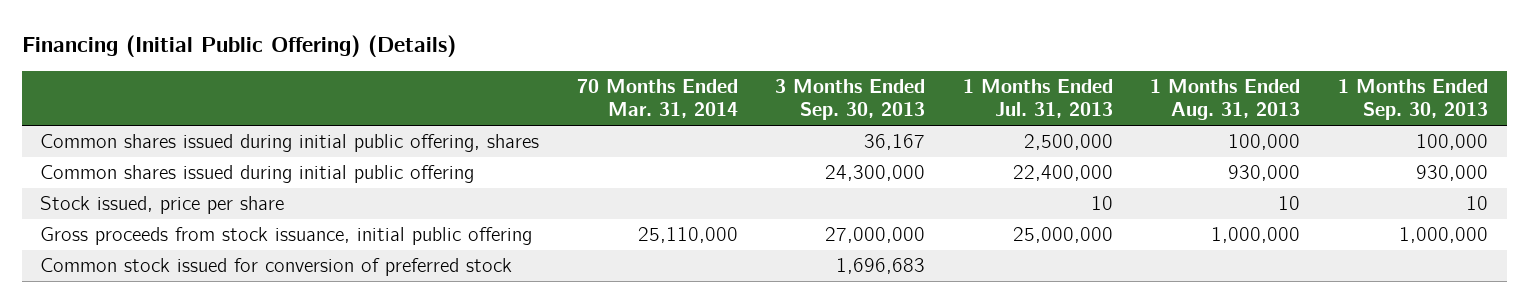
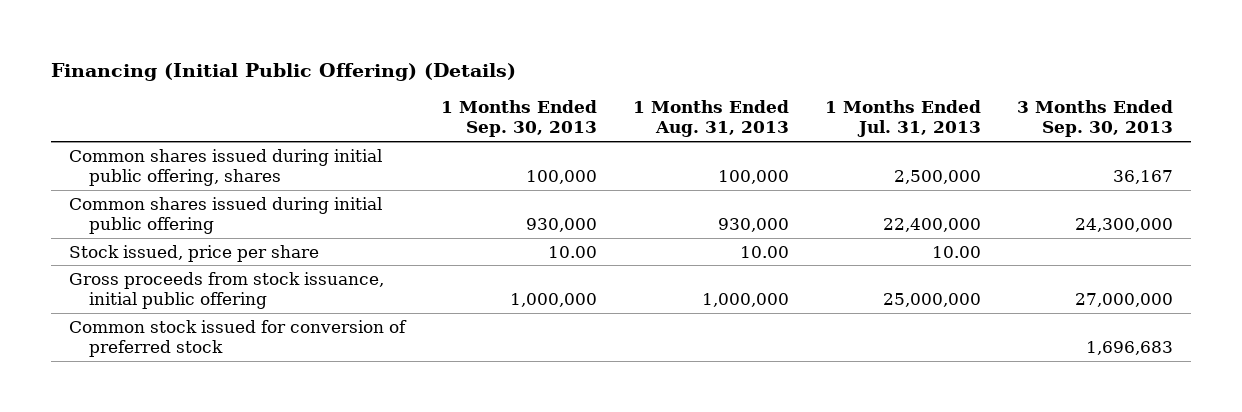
- | 70 Months Ended Mar. 31, 2014 | 3 Months Ended Sep. 30, 2013 | 1 Months Ended Jul. 31, 2013 | 1 Months Ended Aug. 31, 2013 | 1 Months Ended Sep. 30, 2013
+ | 1 Months Ended Sep. 30, 2013 | 1 Months Ended Aug. 31, 2013 | 1 Months Ended Jul. 31, 2013 | 3 Months Ended Sep. 30, 2013
- Stock issued, price per share | | | 10 | 10 | 10
+ Stock issued, price per share | 10.00 | 10.00 | 10.00 |

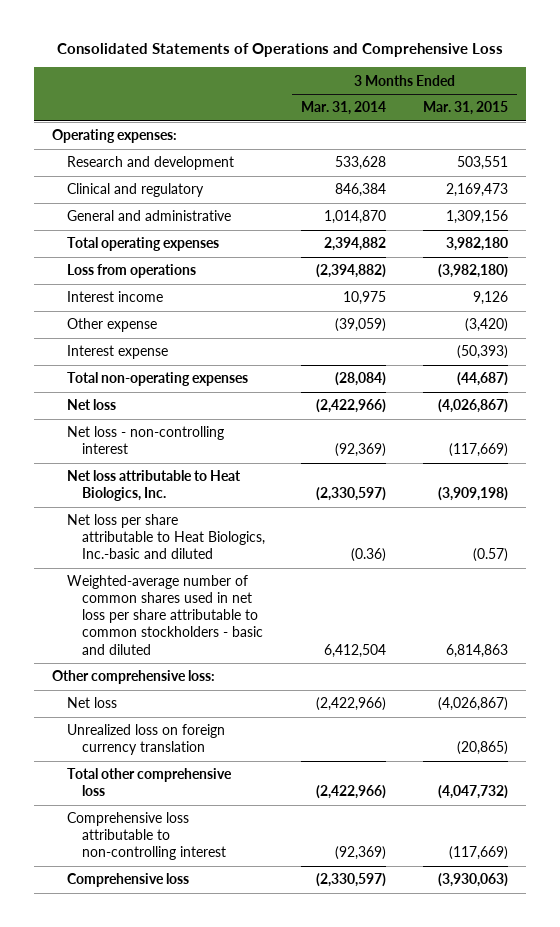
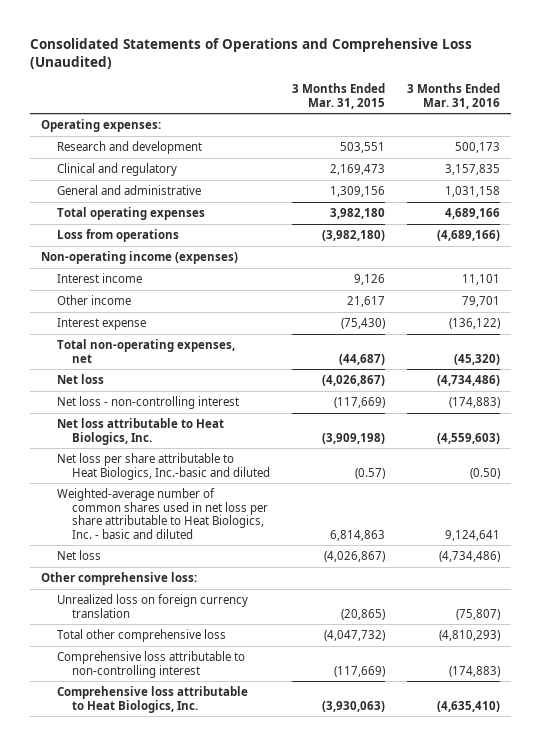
- Consolidated Statements of Operations and Comprehensive Loss
+ Consolidated Statements of Operations and Comprehensive Loss (Unaudited)
- | 3 Months Ended Mar. 31, 2014 | 3 Months Ended Mar. 31, 2015
+ | 3 Months Ended Mar. 31, 2015 | 3 Months Ended Mar. 31, 2016
+ Non-operating income (expenses)
- Other expense | (39,059) | (3,420)
- Interest expense | | (50,393)
- Total non-operating expenses | (28,084) | (44,687)
+ Other income | 21,617 | 79,701
+ Interest expense | (75,430) | (136,122)
+ Total non-operating expenses, net | (44,687) | (45,320)
- Weighted-average number of common shares used in net loss per share attributable to common stockholders - basic and diluted | 6,412,504 | 6,814,863
+ Weighted-average number of common shares used in net loss per share attributable to Heat Biologics, Inc. - basic and diluted | 6,814,863 | 9,124,641
moved down: Other comprehensive loss:
- Comprehensive loss | (2,330,597) | (3,930,063)
+ Comprehensive loss attributable to Heat Biologics, Inc. | (3,930,063) | (4,635,410)

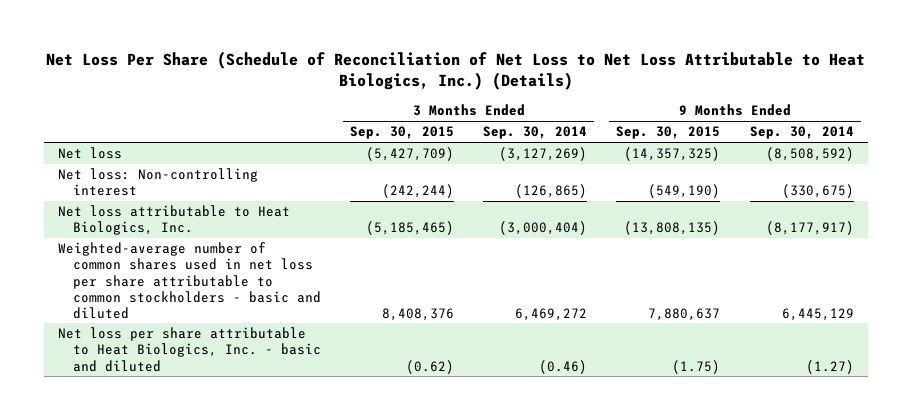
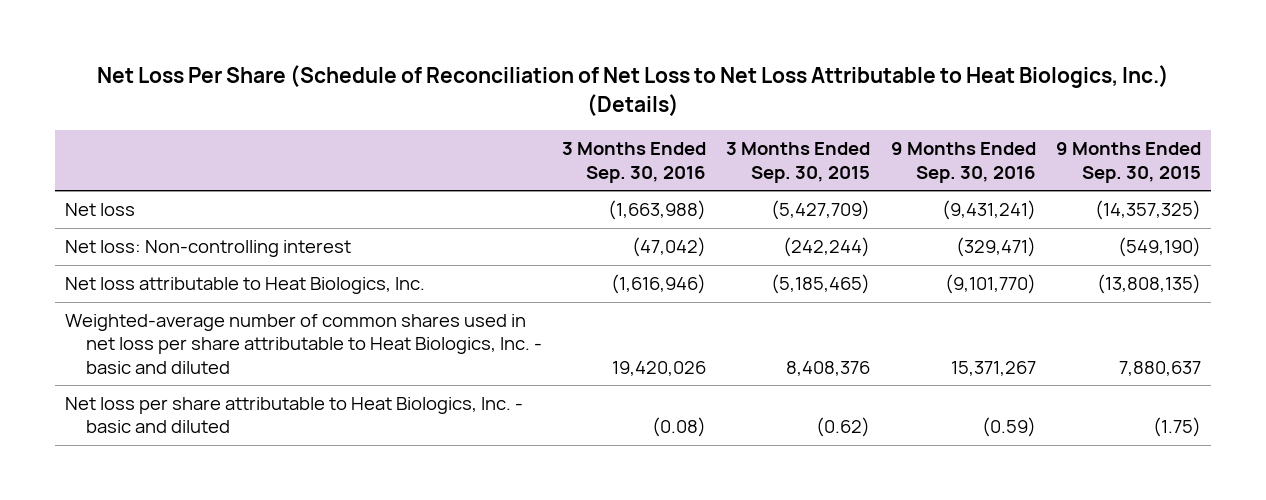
- | 3 Months Ended Sep. 30, 2015 | 3 Months Ended Sep. 30, 2014 | 9 Months Ended Sep. 30, 2015 | 9 Months Ended Sep. 30, 2014
+ | 3 Months Ended Sep. 30, 2016 | 3 Months Ended Sep. 30, 2015 | 9 Months Ended Sep. 30, 2016 | 9 Months Ended Sep. 30, 2015
- Weighted-average number of common shares used in net loss per share attributable to common stockholders - basic and diluted | 8,408,376 | 6,469,272 | 7,880,637 | 6,445,129
+ Weighted-average number of common shares used in net loss per share attributable to Heat Biologics, Inc. - basic and diluted | 19,420,026 | 8,408,376 | 15,371,267 | 7,880,637

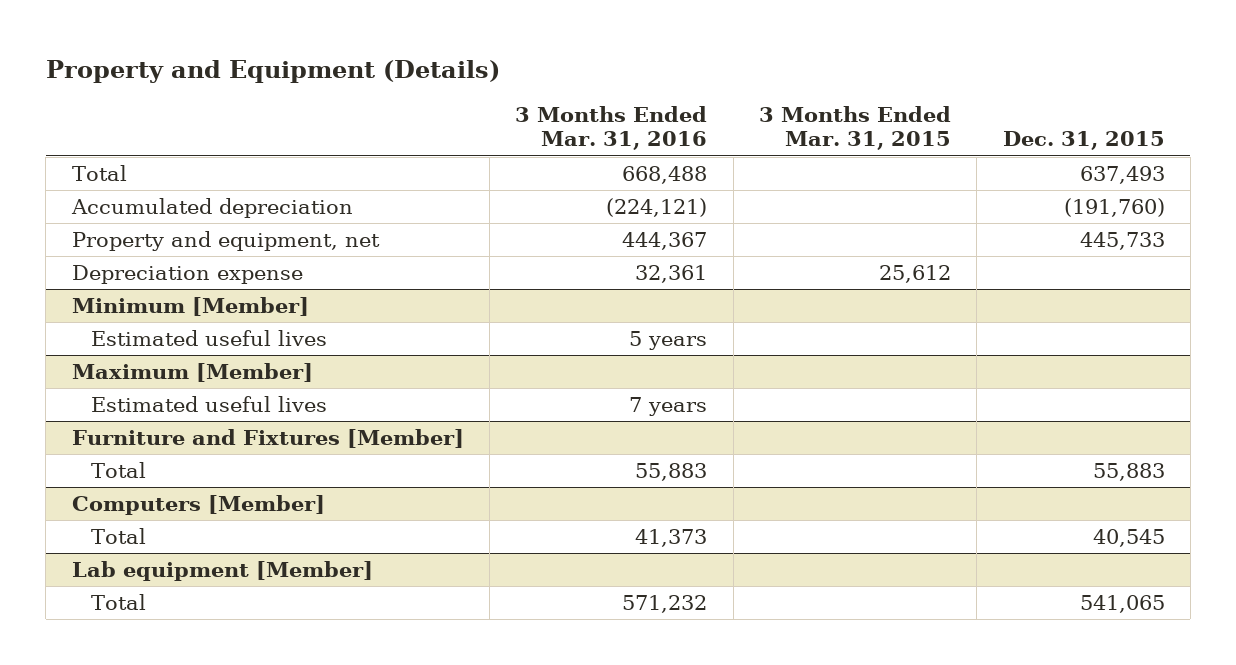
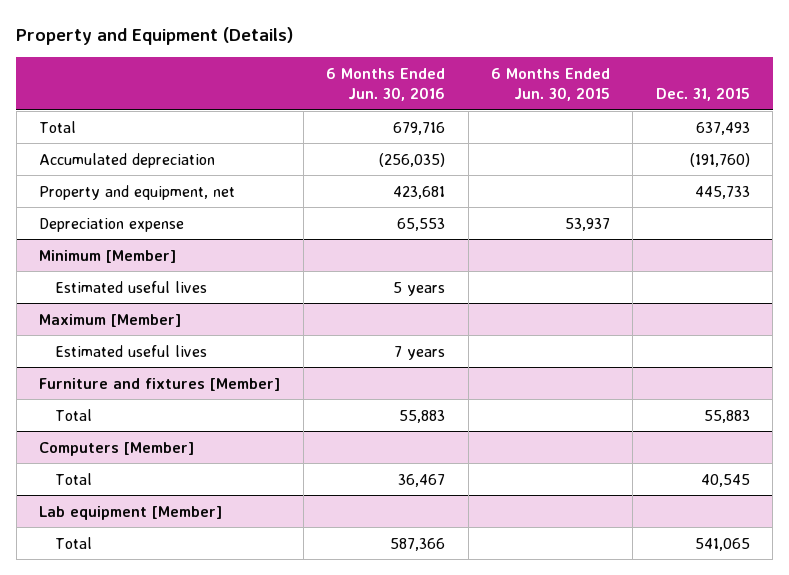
- | 3 Months Ended Mar. 31, 2016 | 3 Months Ended Mar. 31, 2015 | Dec. 31, 2015
+ | 6 Months Ended Jun. 30, 2016 | 6 Months Ended Jun. 30, 2015 | Dec. 31, 2015
- Furniture and Fixtures [Member]
+ Furniture and fixtures [Member]

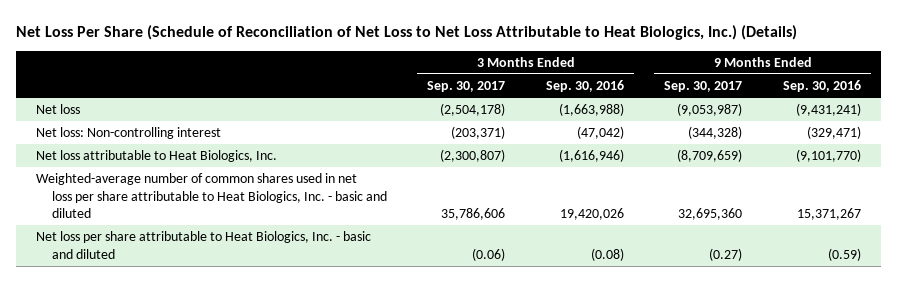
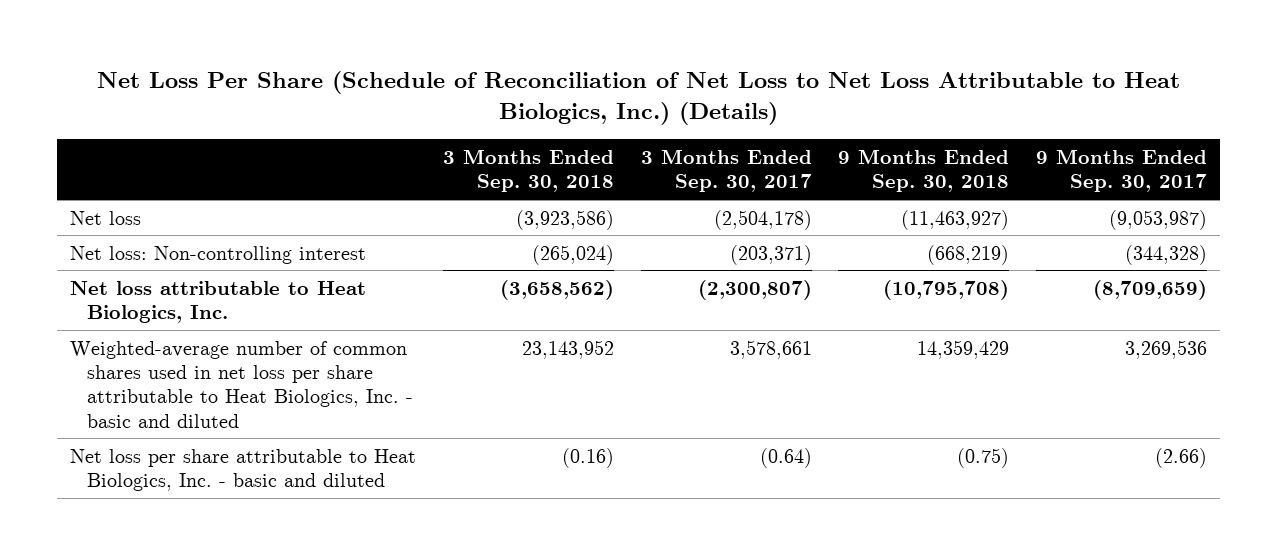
- | 3 Months Ended Sep. 30, 2017 | 3 Months Ended Sep. 30, 2016 | 9 Months Ended Sep. 30, 2017 | 9 Months Ended Sep. 30, 2016
+ | 3 Months Ended Sep. 30, 2018 | 3 Months Ended Sep. 30, 2017 | 9 Months Ended Sep. 30, 2018 | 9 Months Ended Sep. 30, 2017
- Weighted-average number of common shares used in net loss per share attributable to Heat Biologics, Inc. - basic and diluted | 35,786,606 | 19,420,026 | 32,695,360 | 15,371,267
- Net loss per share attributable to Heat Biologics, Inc. - basic and diluted | (0.06) | (0.08) | (0.27) | (0.59)
+ Weighted-average number of common shares used in net loss per share attributable to Heat Biologics, Inc. - basic and diluted | 23,143,952 | 3,578,661 | 14,359,429 | 3,269,536
+ Net loss per share attributable to Heat Biologics, Inc. - basic and diluted | (0.16) | (0.64) | (0.75) | (2.66)

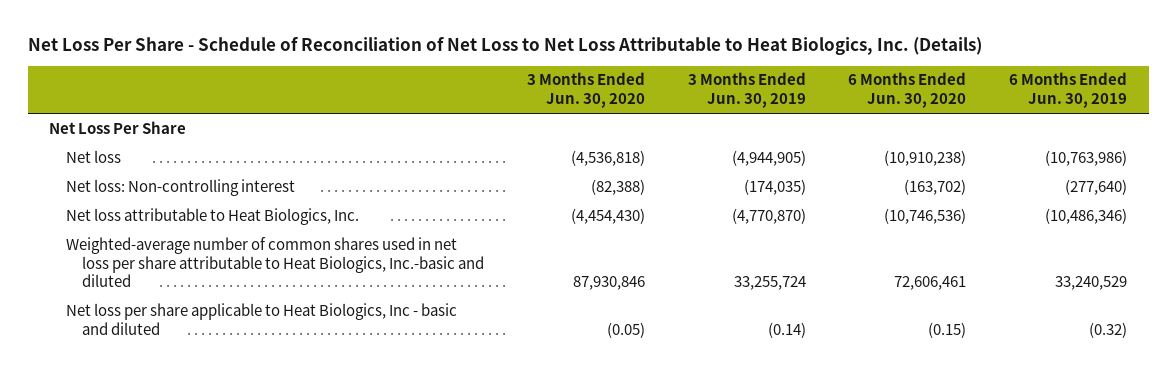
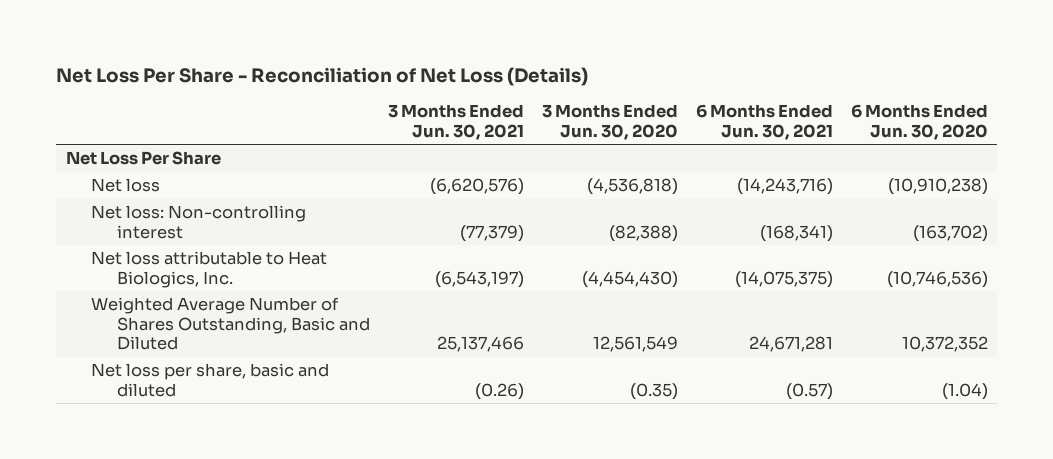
- Net Loss Per Share - Schedule of Reconciliation of Net Loss to Net Loss Attributable to Heat Biologics, Inc. (Details)
+ Net Loss Per Share - Reconciliation of Net Loss (Details)
- | 3 Months Ended Jun. 30, 2020 | 3 Months Ended Jun. 30, 2019 | 6 Months Ended Jun. 30, 2020 | 6 Months Ended Jun. 30, 2019
+ | 3 Months Ended Jun. 30, 2021 | 3 Months Ended Jun. 30, 2020 | 6 Months Ended Jun. 30, 2021 | 6 Months Ended Jun. 30, 2020
- Weighted-average number of common shares used in net loss per share attributable to Heat Biologics, Inc.-basic and diluted | 87,930,846 | 33,255,724 | 72,606,461 | 33,240,529
- Net loss per share applicable to Heat Biologics, Inc - basic and diluted | (0.05) | (0.14) | (0.15) | (0.32)
+ Weighted Average Number of Shares Outstanding, Basic and Diluted | 25,137,466 | 12,561,549 | 24,671,281 | 10,372,352
+ Net loss per share, basic and diluted | (0.26) | (0.35) | (0.57) | (1.04)

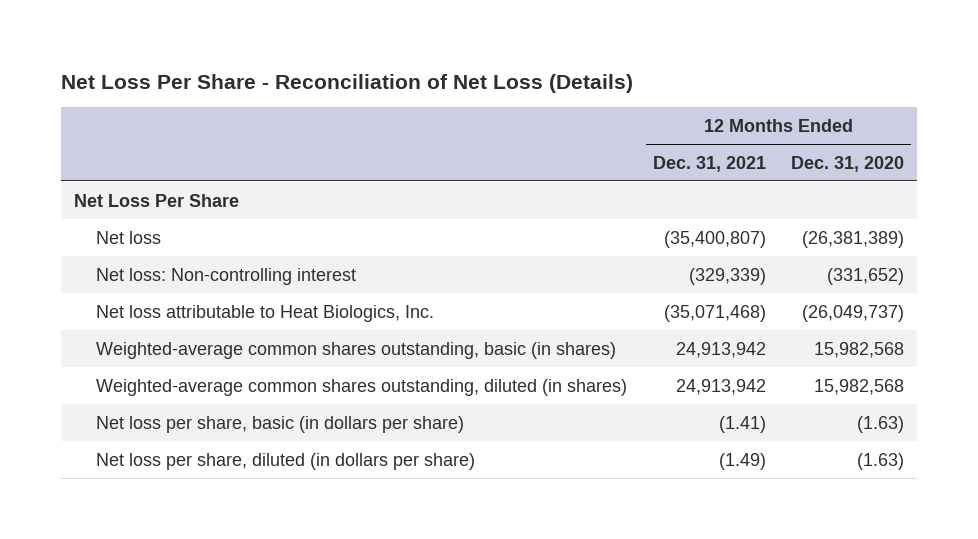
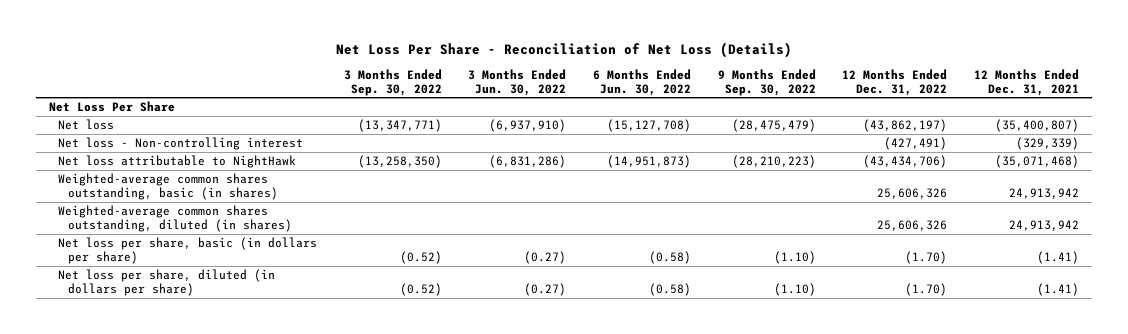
- | 12 Months Ended Dec. 31, 2021 | 12 Months Ended Dec. 31, 2020
+ | 3 Months Ended Sep. 30, 2022 | 3 Months Ended Jun. 30, 2022 | 6 Months Ended Jun. 30, 2022 | 9 Months Ended Sep. 30, 2022 | 12 Months Ended Dec. 31, 2022 | 12 Months Ended Dec. 31, 2021
- Net loss: Non-controlling interest | (329,339) | (331,652)
- Net loss attributable to Heat Biologics, Inc. | (35,071,468) | (26,049,737)
+ Net loss - Non-controlling interest | | | | | (427,491) | (329,339)
+ Net loss attributable to NightHawk | (13,258,350) | (6,831,286) | (14,951,873) | (28,210,223) | (43,434,706) | (35,071,468)
- Net loss per share, diluted (in dollars per share) | (1.49) | (1.63)
+ Net loss per share, diluted (in dollars per share) | (0.52) | (0.27) | (0.58) | (1.10) | (1.70) | (1.41)

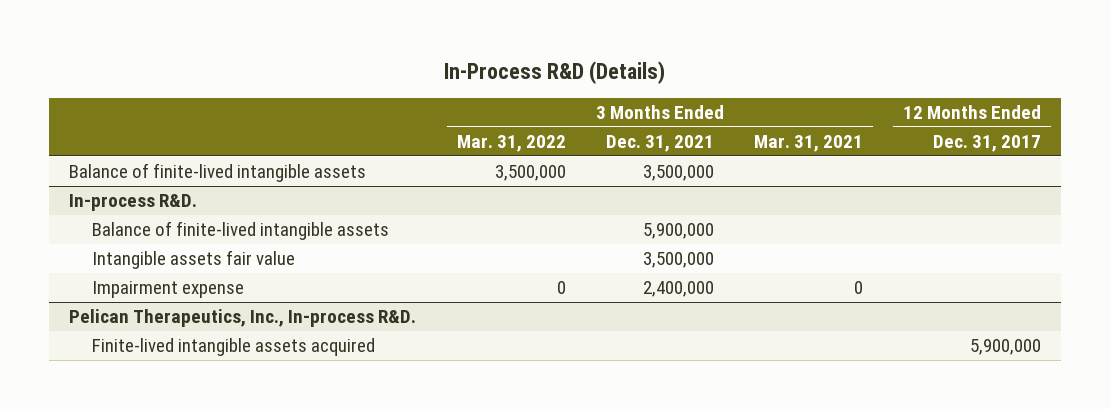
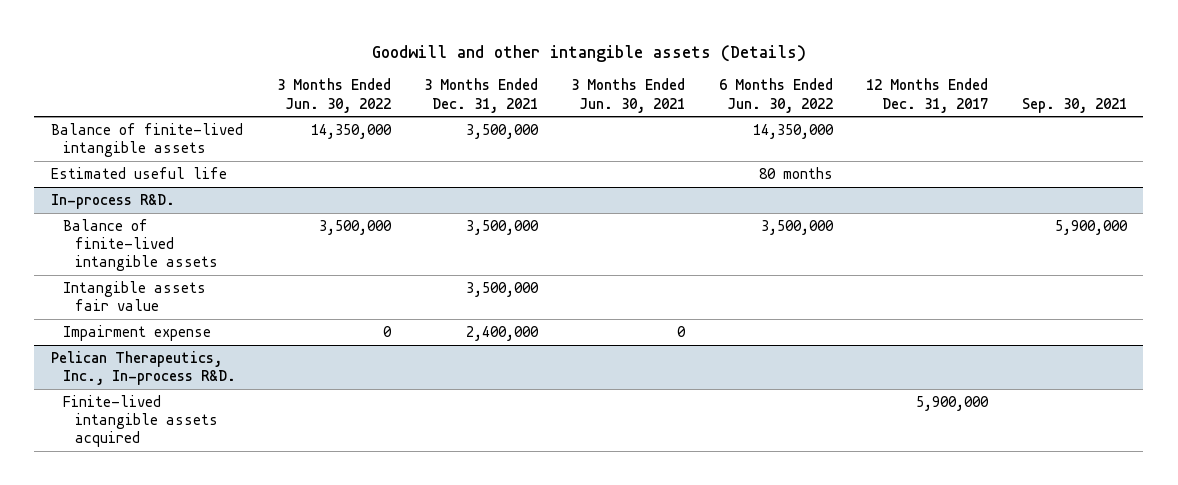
- In-Process R&D (Details)
+ Goodwill and other intangible assets (Details)
- | 3 Months Ended Mar. 31, 2022 | 3 Months Ended Dec. 31, 2021 | 3 Months Ended Mar. 31, 2021 | 12 Months Ended Dec. 31, 2017
+ | 3 Months Ended Jun. 30, 2022 | 3 Months Ended Dec. 31, 2021 | 3 Months Ended Jun. 30, 2021 | 6 Months Ended Jun. 30, 2022 | 12 Months Ended Dec. 31, 2017 | Sep. 30, 2021
+ Estimated useful life | | | | 80 months | |
@ In-process R&D.
- Balance of finite-lived intangible assets | | 5,900,000 | |
+ Balance of finite-lived intangible assets | 3,500,000 | 3,500,000 | | 3,500,000 | | 5,900,000

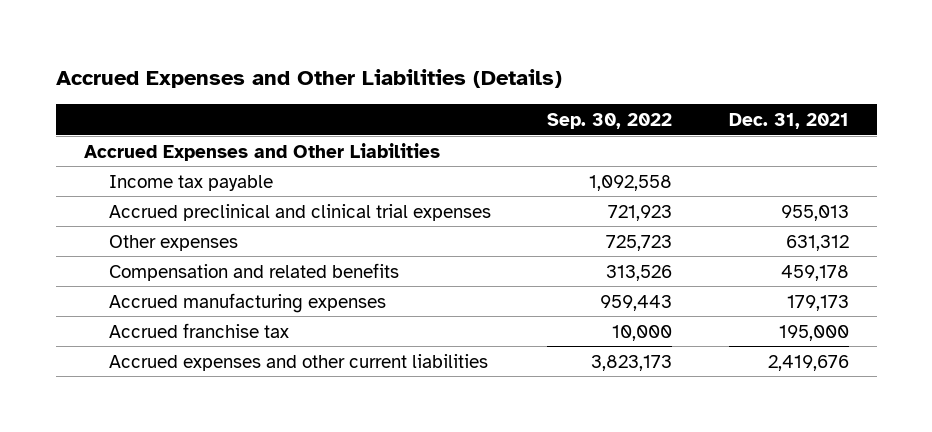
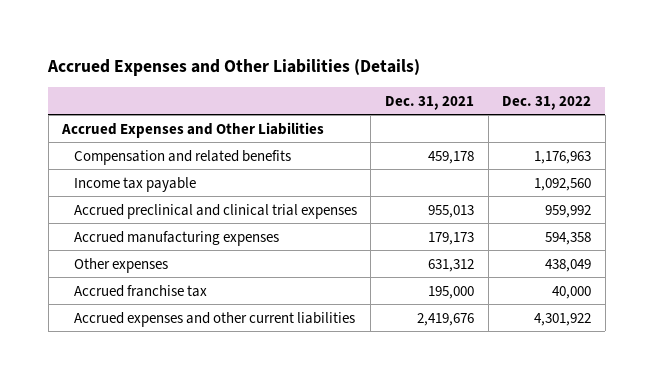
- | Sep. 30, 2022 | Dec. 31, 2021
+ | Dec. 31, 2021 | Dec. 31, 2022
moved up: Compensation and related benefits | 459,178 | 1,176,963
moved down: Other expenses | 631,312 | 438,049

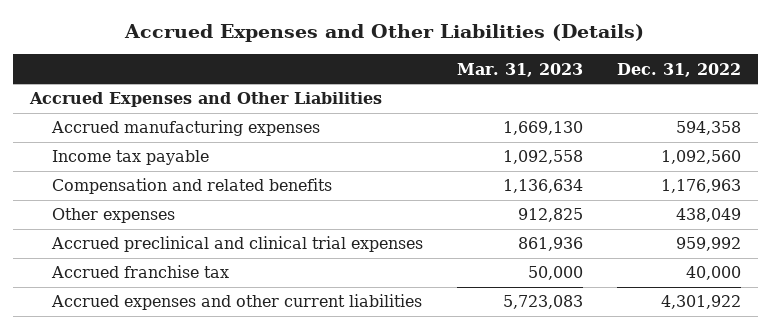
- | Dec. 31, 2021 | Dec. 31, 2022
+ | Mar. 31, 2023 | Dec. 31, 2022
moved down: Income tax payable | 1,092,558 | 1,092,560
moved down: Compensation and related benefits | 1,136,634 | 1,176,963
moved down: Accrued preclinical and clinical trial expenses | 861,936 | 959,992

